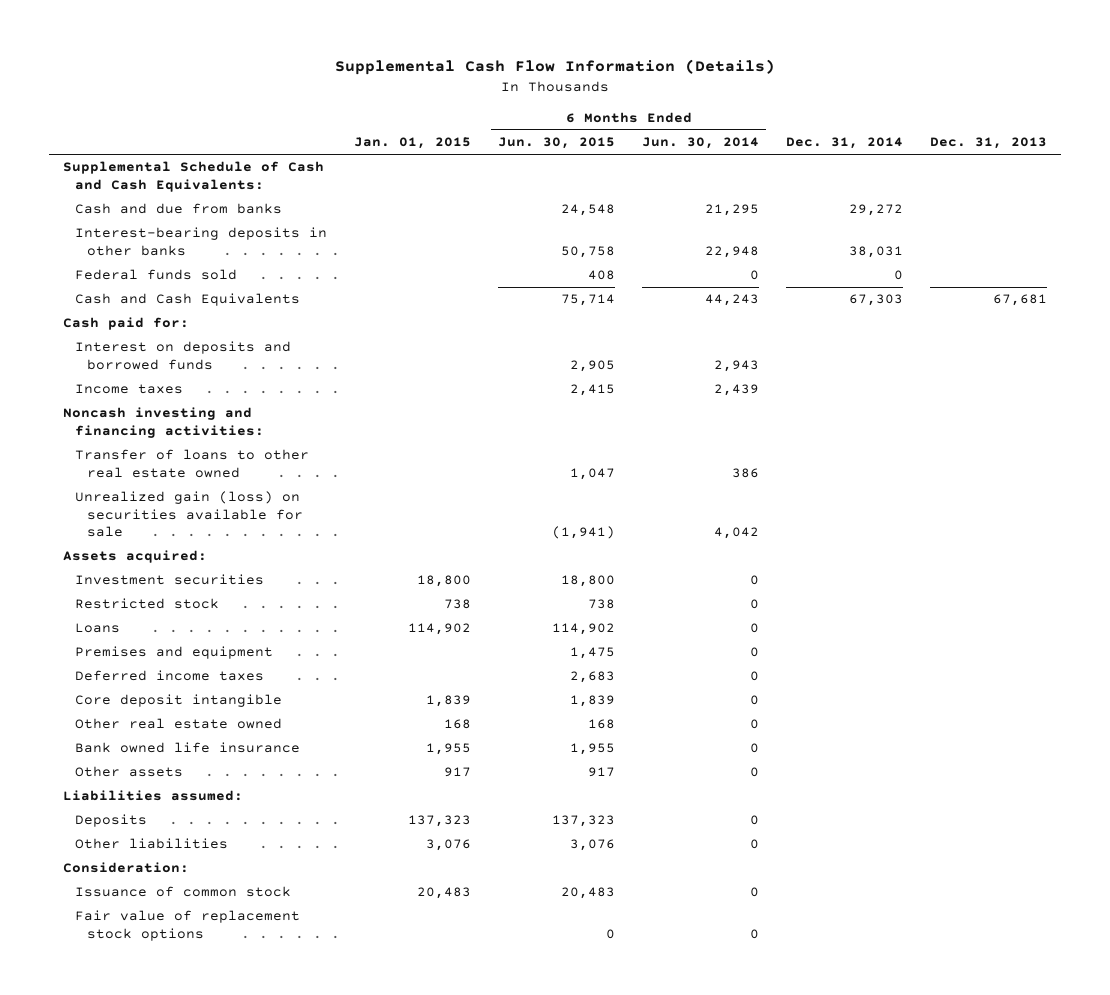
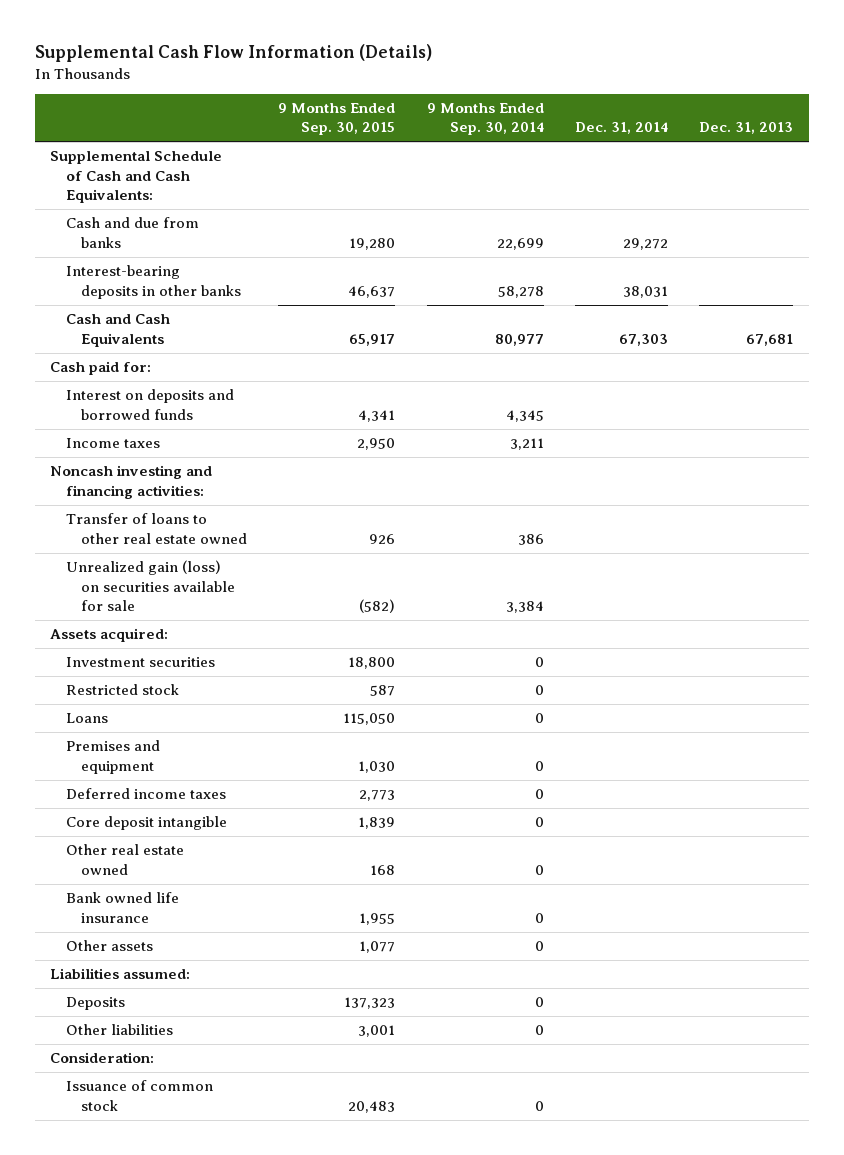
- | Jan. 01, 2015 | 6 Months Ended Jun. 30, 2015 | 6 Months Ended Jun. 30, 2014 | Dec. 31, 2014 | Dec. 31, 2013
+ | 9 Months Ended Sep. 30, 2015 | 9 Months Ended Sep. 30, 2014 | Dec. 31, 2014 | Dec. 31, 2013
- Federal funds sold | | 408 | 0 | 0 |
- Fair value of replacement stock options | | 0 | 0 | |

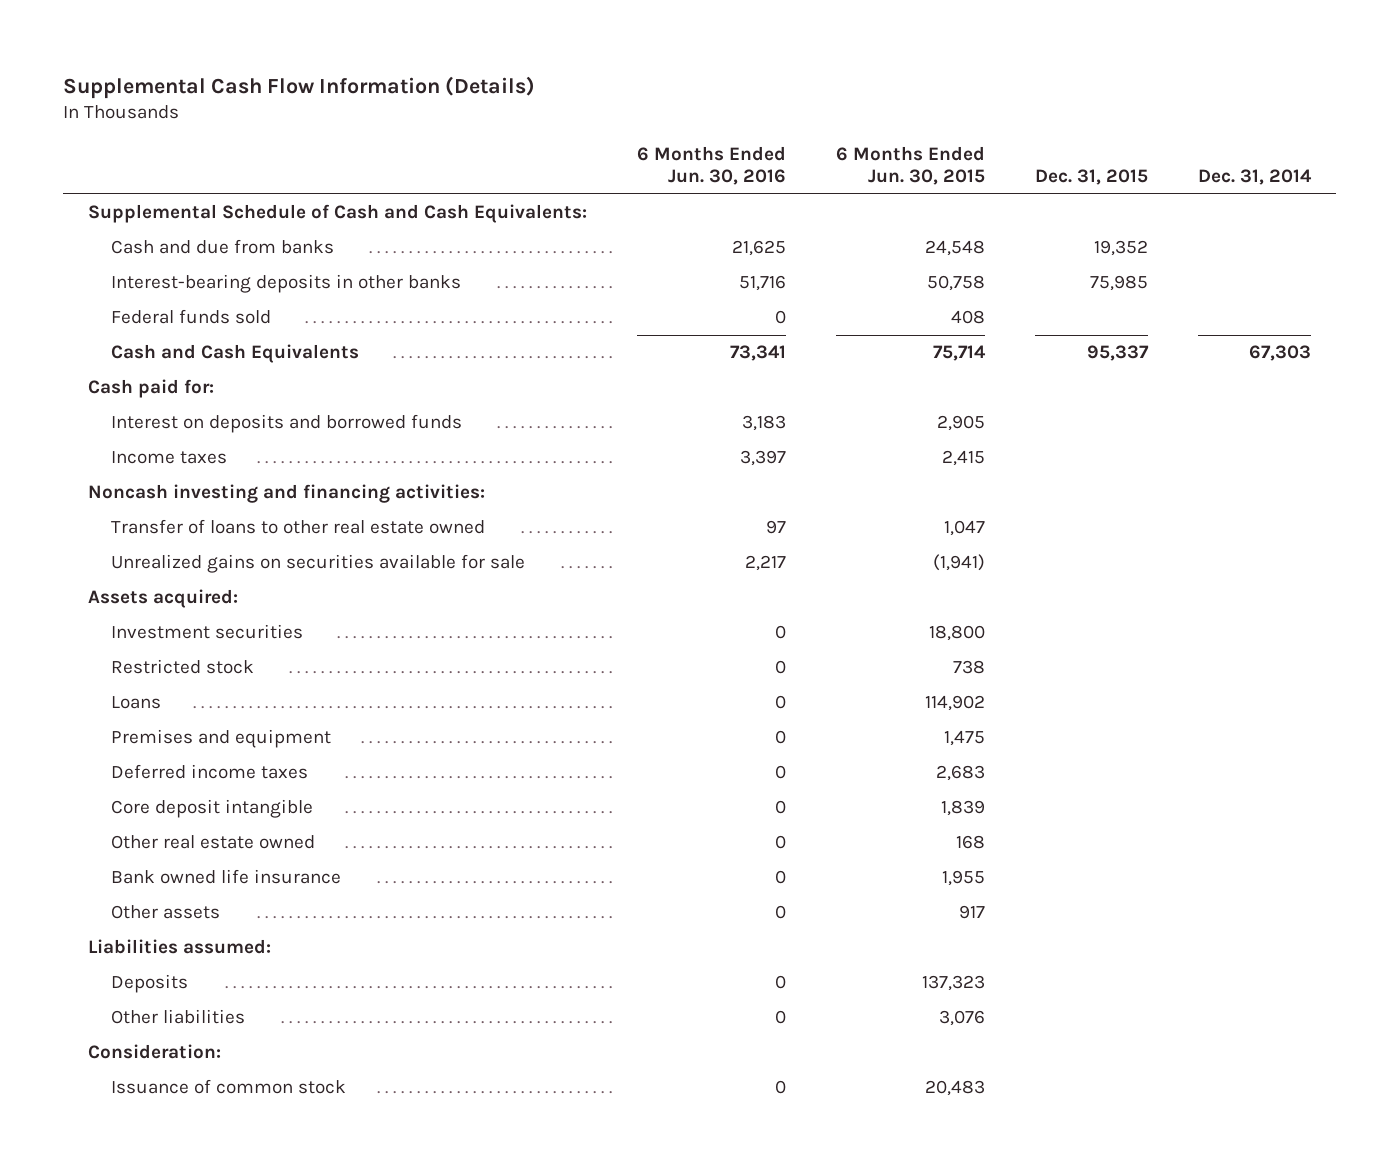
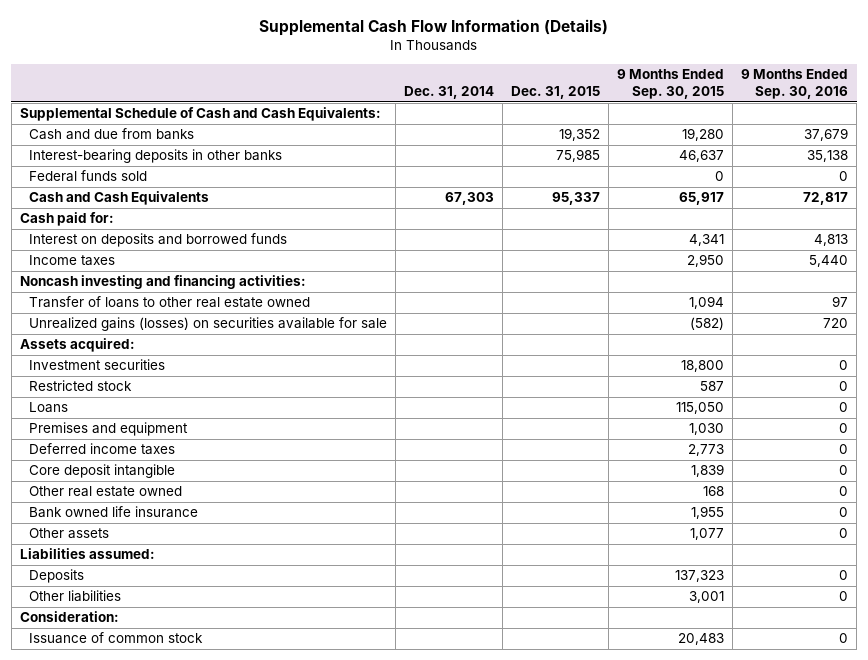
- | 6 Months Ended Jun. 30, 2016 | 6 Months Ended Jun. 30, 2015 | Dec. 31, 2015 | Dec. 31, 2014
+ | Dec. 31, 2014 | Dec. 31, 2015 | 9 Months Ended Sep. 30, 2015 | 9 Months Ended Sep. 30, 2016
- Unrealized gains on securities available for sale | 2,217 | (1,941) | |
+ Unrealized gains (losses) on securities available for sale | | | (582) | 720

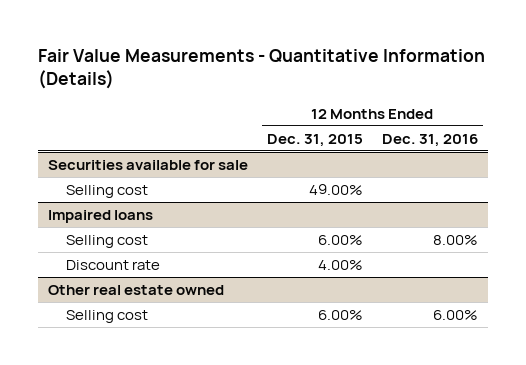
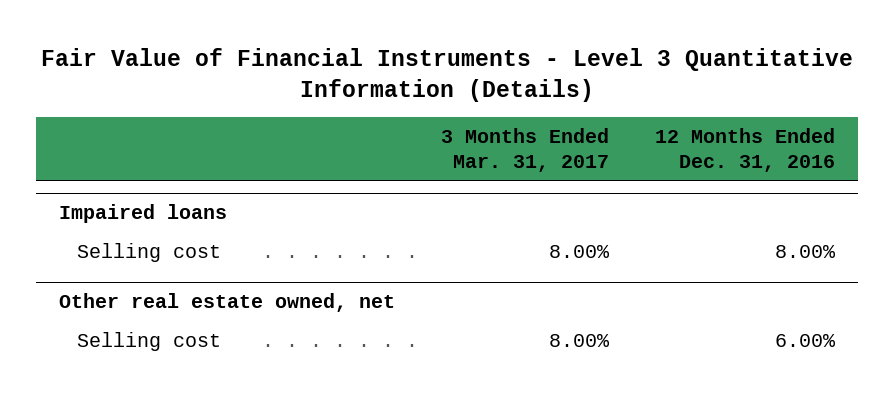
- Fair Value Measurements - Quantitative Information (Details)
+ Fair Value of Financial Instruments - Level 3 Quantitative Information (Details)
- | 12 Months Ended Dec. 31, 2015 | 12 Months Ended Dec. 31, 2016
+ | 3 Months Ended Mar. 31, 2017 | 12 Months Ended Dec. 31, 2016
- Securities available for sale
- Selling cost | 49.00% |
@ Impaired loans
- Discount rate | 4.00% |
- Other real estate owned
+ Other real estate owned, net

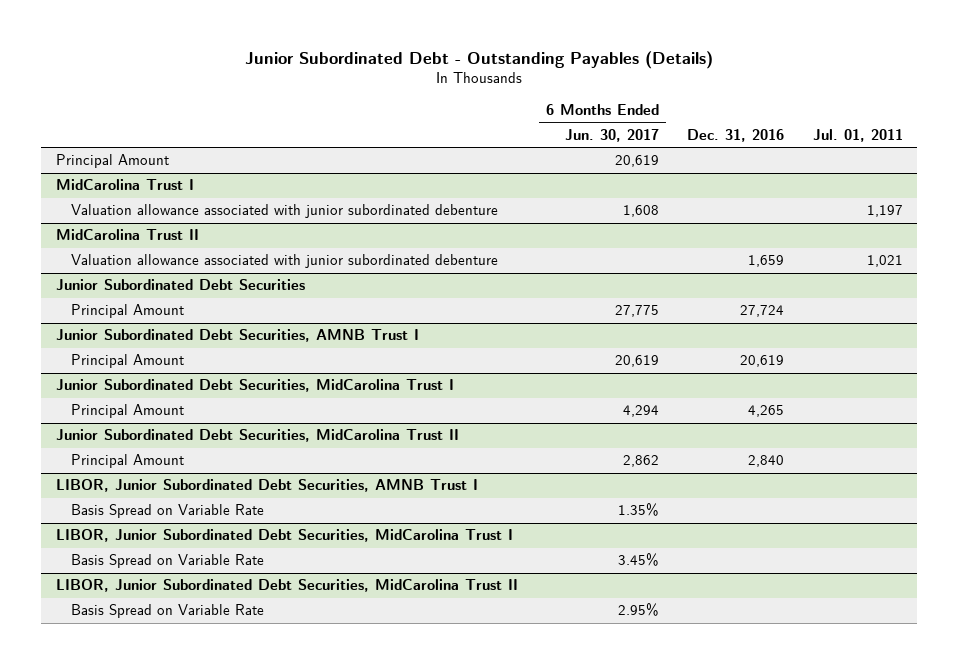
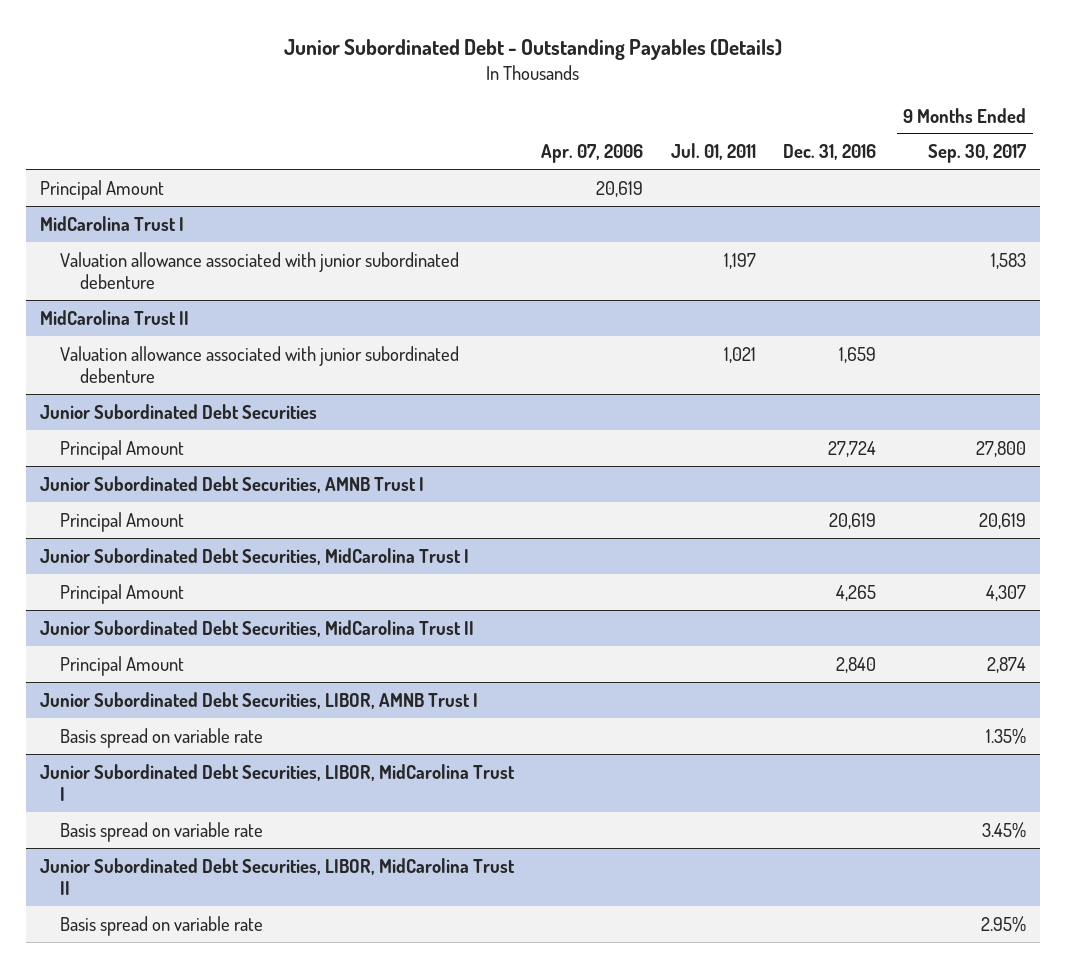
- | 6 Months Ended Jun. 30, 2017 | Dec. 31, 2016 | Jul. 01, 2011
+ | Apr. 07, 2006 | Jul. 01, 2011 | Dec. 31, 2016 | 9 Months Ended Sep. 30, 2017
- LIBOR, Junior Subordinated Debt Securities, AMNB Trust I
- Basis Spread on Variable Rate | 1.35% | |
- LIBOR, Junior Subordinated Debt Securities, MidCarolina Trust I
- Basis Spread on Variable Rate | 3.45% | |
- LIBOR, Junior Subordinated Debt Securities, MidCarolina Trust II
- Basis Spread on Variable Rate | 2.95% | |
+ Junior Subordinated Debt Securities, LIBOR, AMNB Trust I
+ Basis spread on variable rate | | | | 1.35%
+ Junior Subordinated Debt Securities, LIBOR, MidCarolina Trust I
+ Basis spread on variable rate | | | | 3.45%
+ Junior Subordinated Debt Securities, LIBOR, MidCarolina Trust II
+ Basis spread on variable rate | | | | 2.95%

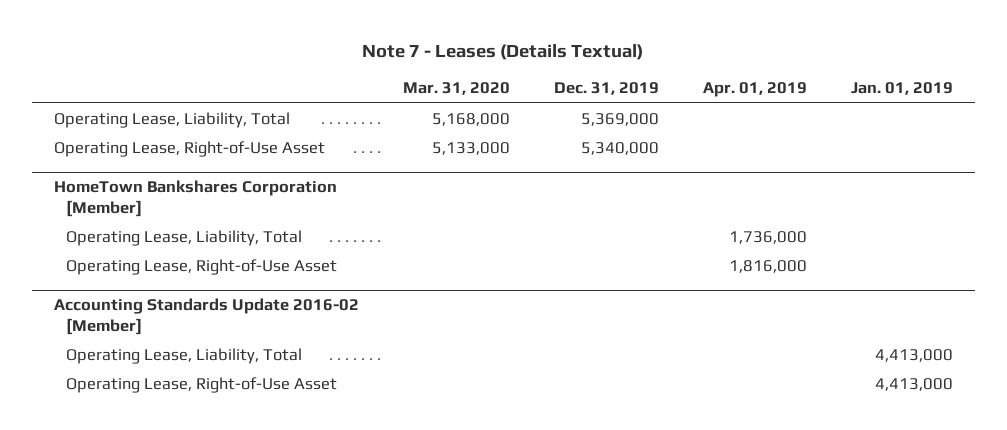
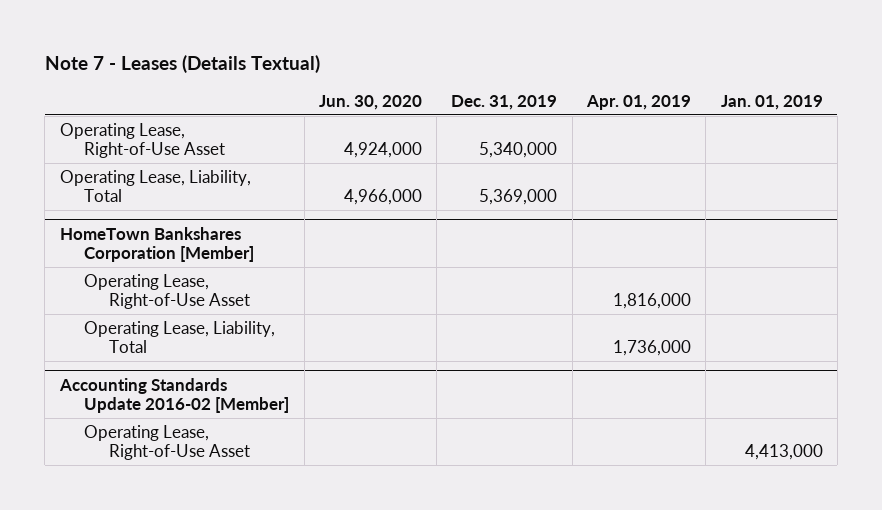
- | Mar. 31, 2020 | Dec. 31, 2019 | Apr. 01, 2019 | Jan. 01, 2019
+ | Jun. 30, 2020 | Dec. 31, 2019 | Apr. 01, 2019 | Jan. 01, 2019
moved down: Operating Lease, Liability, Total | 4,966,000 | 5,369,000 | |
@ HomeTown Bankshares Corporation [Member]
moved down: Operating Lease, Liability, Total | | | 1,736,000 |
@ Accounting Standards Update 2016-02 [Member]
- Operating Lease, Liability, Total | | | | 4,413,000

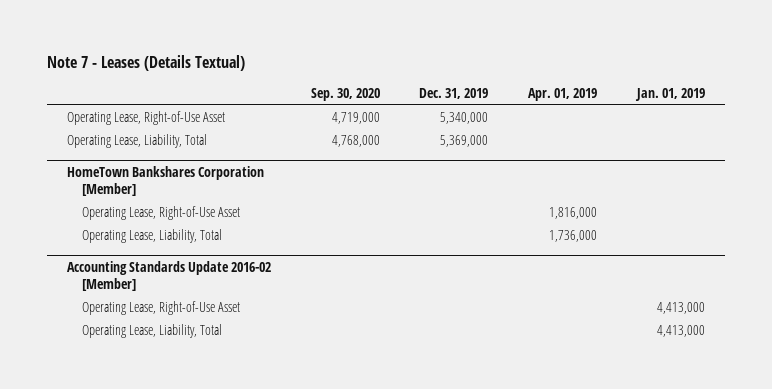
- | Jun. 30, 2020 | Dec. 31, 2019 | Apr. 01, 2019 | Jan. 01, 2019
+ | Sep. 30, 2020 | Dec. 31, 2019 | Apr. 01, 2019 | Jan. 01, 2019
@ Accounting Standards Update 2016-02 [Member]
+ Operating Lease, Liability, Total | | | | 4,413,000

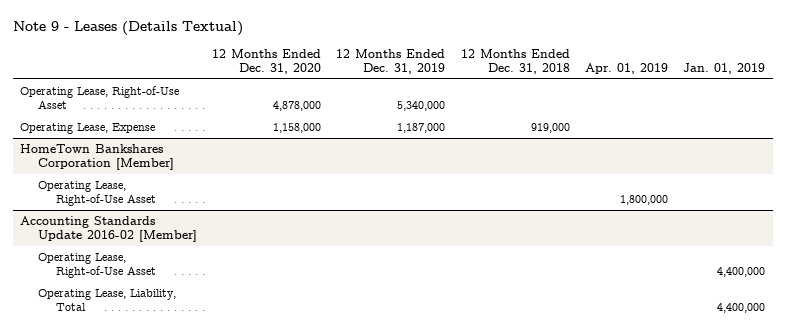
- Note 7 - Leases (Details Textual)
+ Note 9 - Leases (Details Textual)
- | Sep. 30, 2020 | Dec. 31, 2019 | Apr. 01, 2019 | Jan. 01, 2019
+ | 12 Months Ended Dec. 31, 2020 | 12 Months Ended Dec. 31, 2019 | 12 Months Ended Dec. 31, 2018 | Apr. 01, 2019 | Jan. 01, 2019
- Operating Lease, Liability, Total | 4,768,000 | 5,369,000 | |
+ Operating Lease, Expense | 1,158,000 | 1,187,000 | 919,000 | |
@ HomeTown Bankshares Corporation [Member]
- Operating Lease, Right-of-Use Asset | | | 1,816,000 |
- Operating Lease, Liability, Total | | | 1,736,000 |
+ Operating Lease, Right-of-Use Asset | | | | 1,800,000 |
@ Accounting Standards Update 2016-02 [Member]
- Operating Lease, Right-of-Use Asset | | | | 4,413,000
- Operating Lease, Liability, Total | | | | 4,413,000
+ Operating Lease, Right-of-Use Asset | | | | | 4,400,000
+ Operating Lease, Liability, Total | | | | | 4,400,000

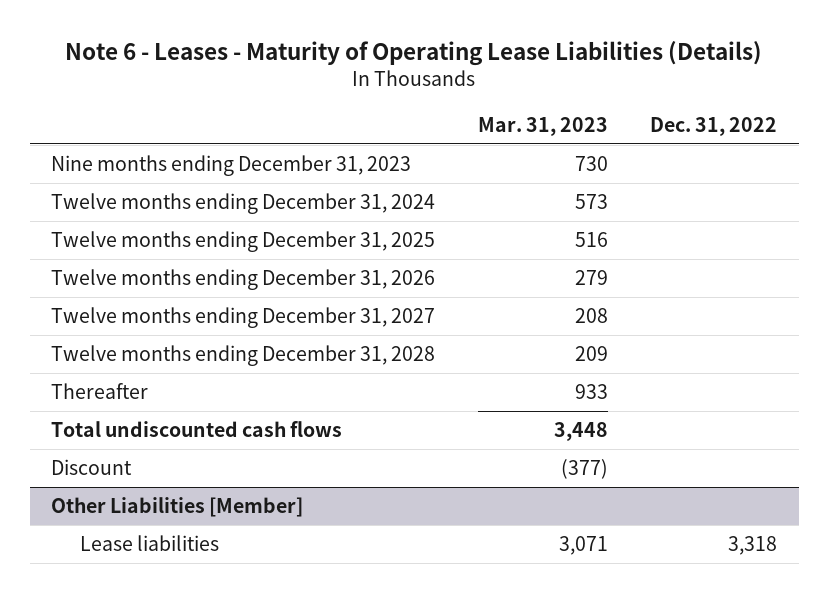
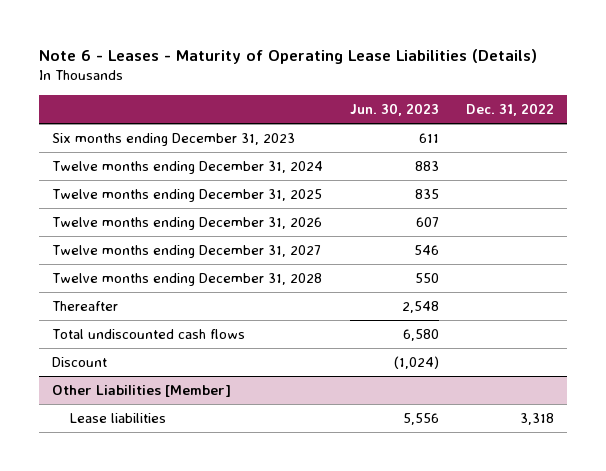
- | Mar. 31, 2023 | Dec. 31, 2022
+ | Jun. 30, 2023 | Dec. 31, 2022
- Nine months ending December 31, 2023 | 730 |
+ Six months ending December 31, 2023 | 611 |

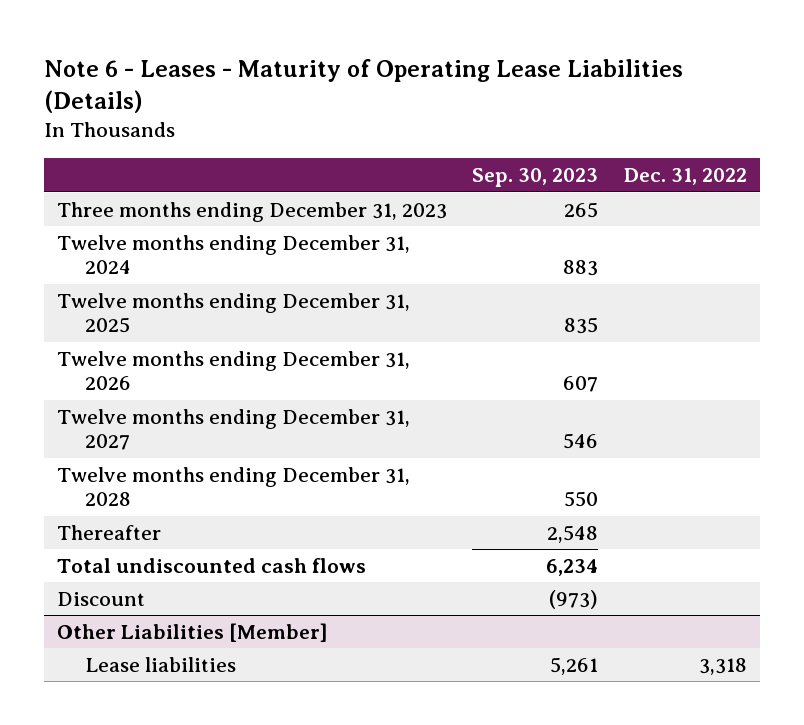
- | Jun. 30, 2023 | Dec. 31, 2022
+ | Sep. 30, 2023 | Dec. 31, 2022
- Six months ending December 31, 2023 | 611 |
+ Three months ending December 31, 2023 | 265 |

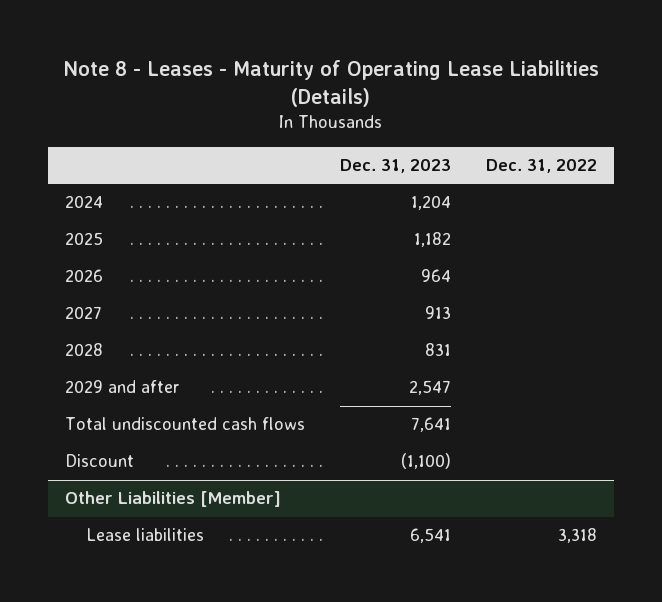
- Note 6 - Leases - Maturity of Operating Lease Liabilities (Details)
+ Note 8 - Leases - Maturity of Operating Lease Liabilities (Details)
- | Sep. 30, 2023 | Dec. 31, 2022
+ | Dec. 31, 2023 | Dec. 31, 2022
- Three months ending December 31, 2023 | 265 |
- Twelve months ending December 31, 2024 | 883 |
- Twelve months ending December 31, 2025 | 835 |
- Twelve months ending December 31, 2026 | 607 |
- Twelve months ending December 31, 2027 | 546 |
- Twelve months ending December 31, 2028 | 550 |
- Thereafter | 2,548 |
+ 2024 | 1,204 |
+ 2025 | 1,182 |
+ 2026 | 964 |
+ 2027 | 913 |
+ 2028 | 831 |
+ 2029 and after | 2,547 |

